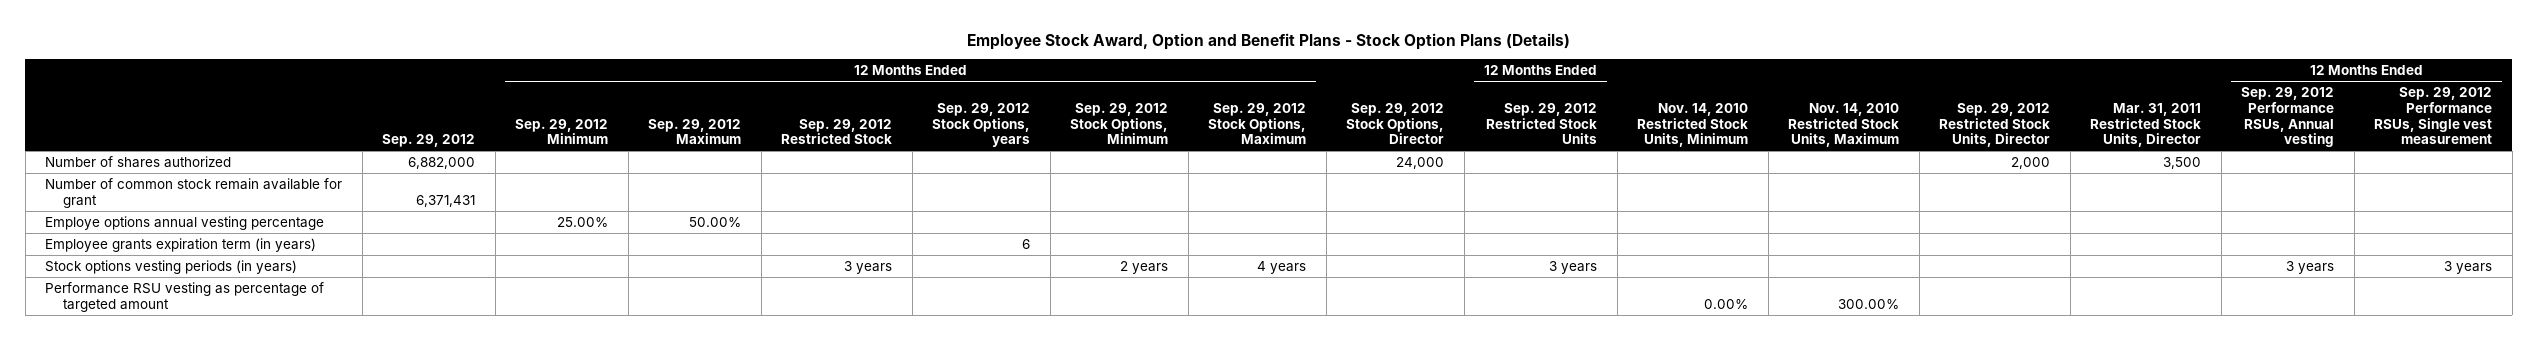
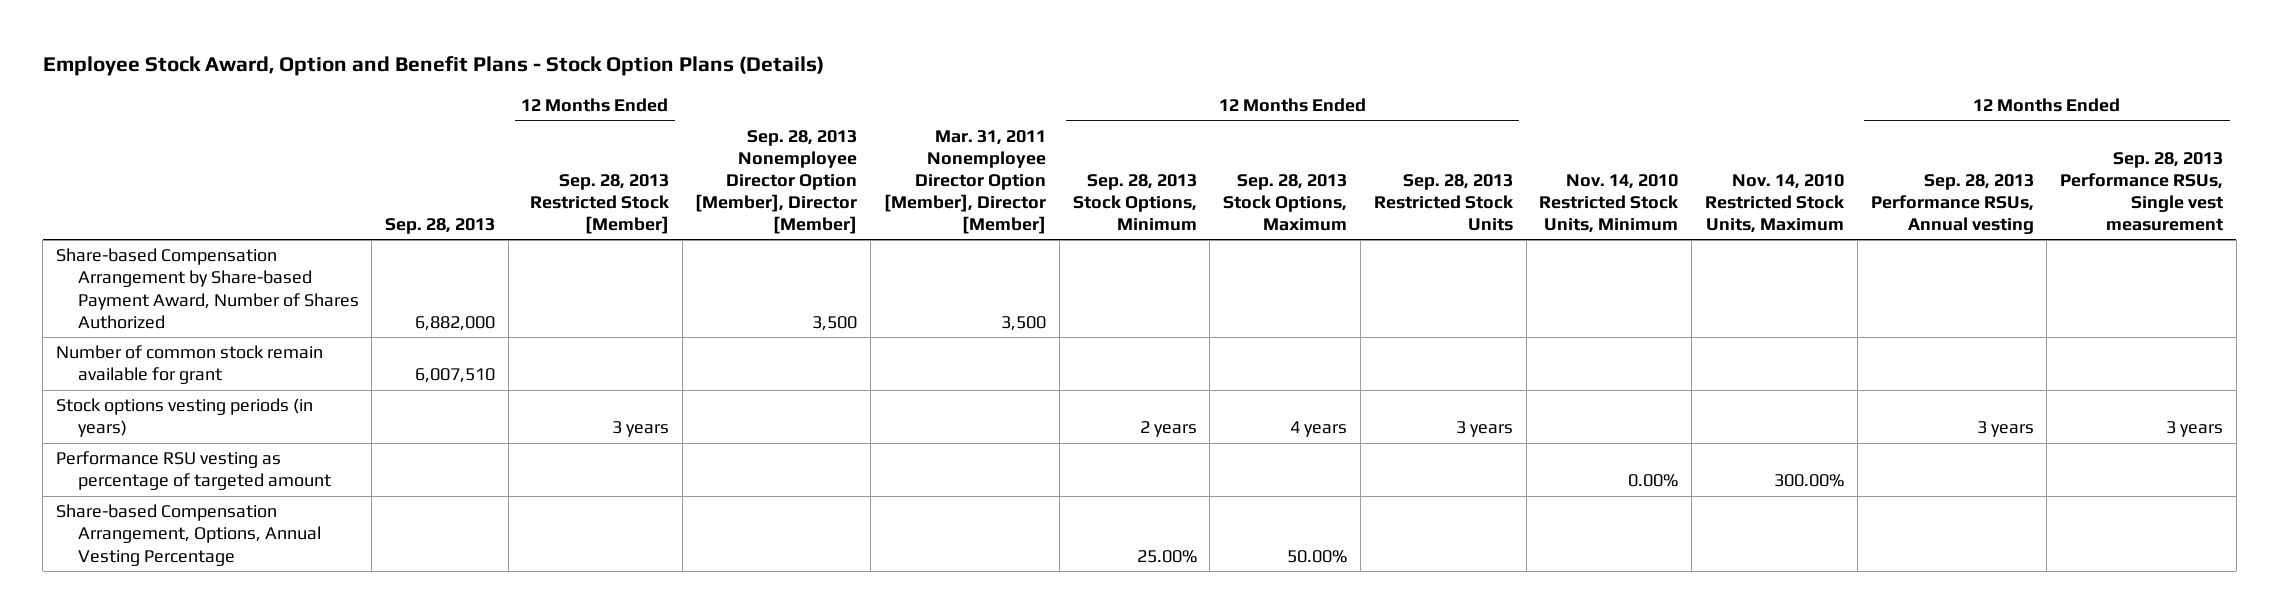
- | Sep. 29, 2012 | 12 Months Ended Sep. 29, 2012 Minimum | 12 Months Ended Sep. 29, 2012 Maximum | 12 Months Ended Sep. 29, 2012 Restricted Stock | 12 Months Ended Sep. 29, 2012 Stock Options, years | 12 Months Ended Sep. 29, 2012 Stock Options, Minimum | 12 Months Ended Sep. 29, 2012 Stock Options, Maximum | Sep. 29, 2012 Stock Options, Director | 12 Months Ended Sep. 29, 2012 Restricted Stock Units | Nov. 14, 2010 Restricted Stock Units, Minimum | Nov. 14, 2010 Restricted Stock Units, Maximum | Sep. 29, 2012 Restricted Stock Units, Director | Mar. 31, 2011 Restricted Stock Units, Director | 12 Months Ended Sep. 29, 2012 Performance RSUs, Annual vesting | 12 Months Ended Sep. 29, 2012 Performance RSUs, Single vest measurement
+ | Sep. 28, 2013 | 12 Months Ended Sep. 28, 2013 Restricted Stock [Member] | Sep. 28, 2013 Nonemployee Director Option [Member], Director [Member] | Mar. 31, 2011 Nonemployee Director Option [Member], Director [Member] | 12 Months Ended Sep. 28, 2013 Stock Options, Minimum | 12 Months Ended Sep. 28, 2013 Stock Options, Maximum | 12 Months Ended Sep. 28, 2013 Restricted Stock Units | Nov. 14, 2010 Restricted Stock Units, Minimum | Nov. 14, 2010 Restricted Stock Units, Maximum | 12 Months Ended Sep. 28, 2013 Performance RSUs, Annual vesting | 12 Months Ended Sep. 28, 2013 Performance RSUs, Single vest measurement
- Number of shares authorized | 6,882,000 | | | | | | | 24,000 | | | | 2,000 | 3,500 | |
+ Share-based Compensation Arrangement by Share-based Payment Award, Number of Shares Authorized | 6,882,000 | | 3,500 | 3,500 | | | | | | |
- Employe options annual vesting percentage | | 25.00% | 50.00% | | | | | | | | | | | |
- Employee grants expiration term (in years) | | | | | 6 | | | | | | | | | |
+ Share-based Compensation Arrangement, Options, Annual Vesting Percentage | | | | | 25.00% | 50.00% | | | | |

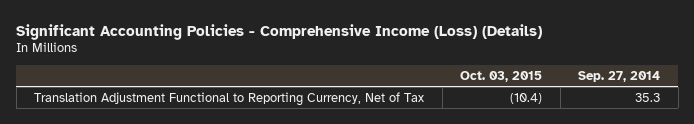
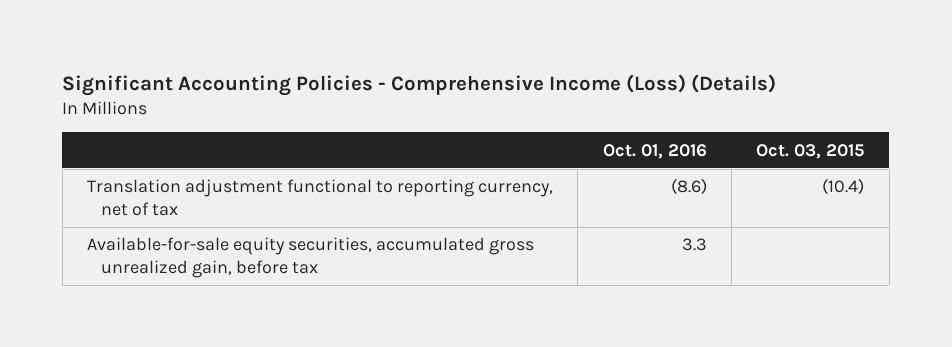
- | Oct. 03, 2015 | Sep. 27, 2014
+ | Oct. 01, 2016 | Oct. 03, 2015
- Translation Adjustment Functional to Reporting Currency, Net of Tax | (10.4) | 35.3
+ Translation adjustment functional to reporting currency, net of tax | (8.6) | (10.4)
+ Available-for-sale equity securities, accumulated gross unrealized gain, before tax | 3.3 |

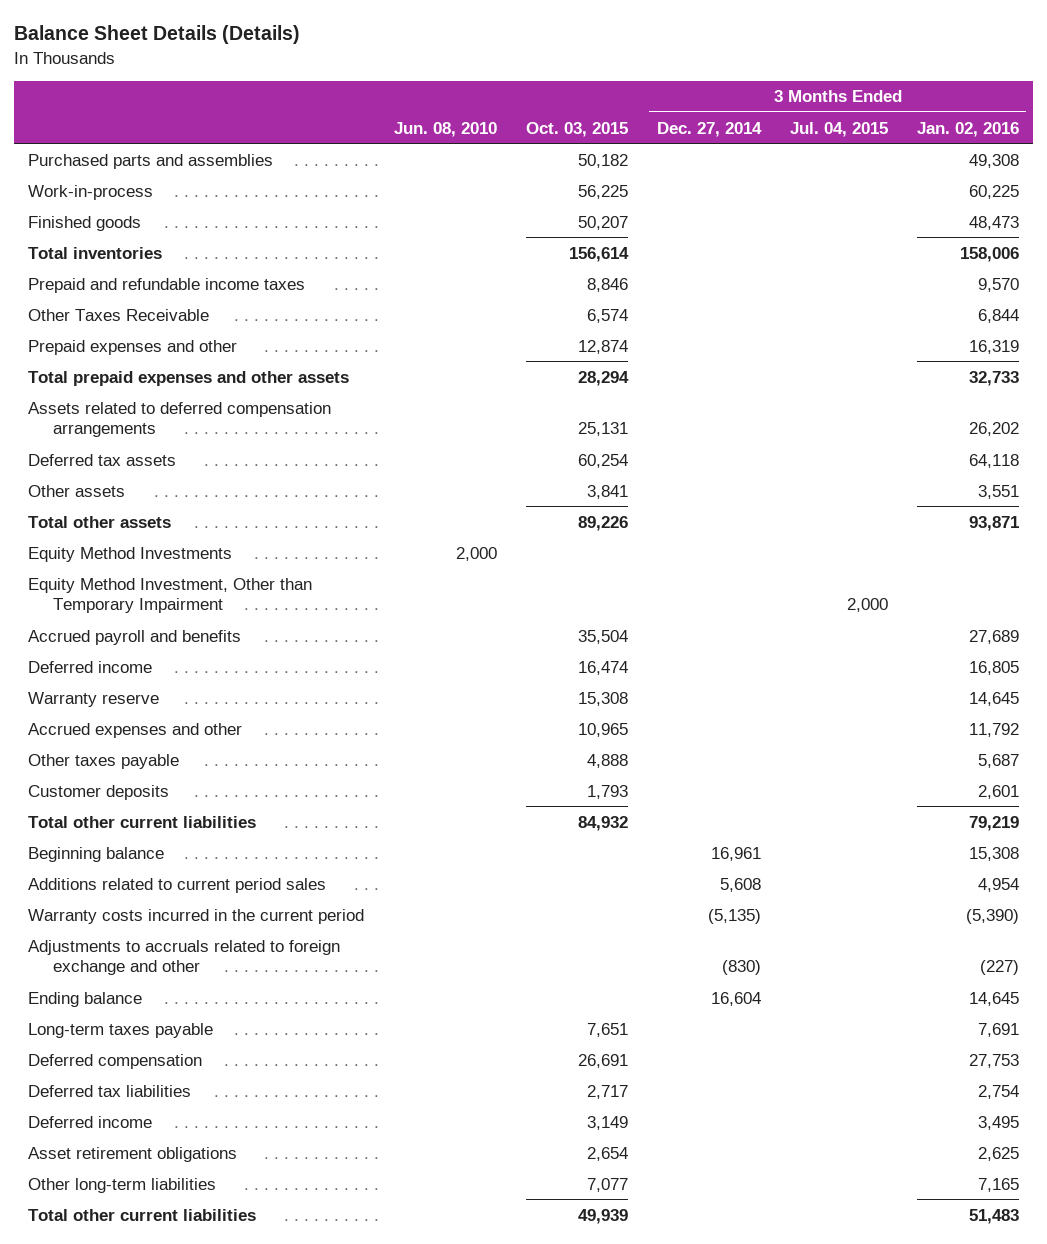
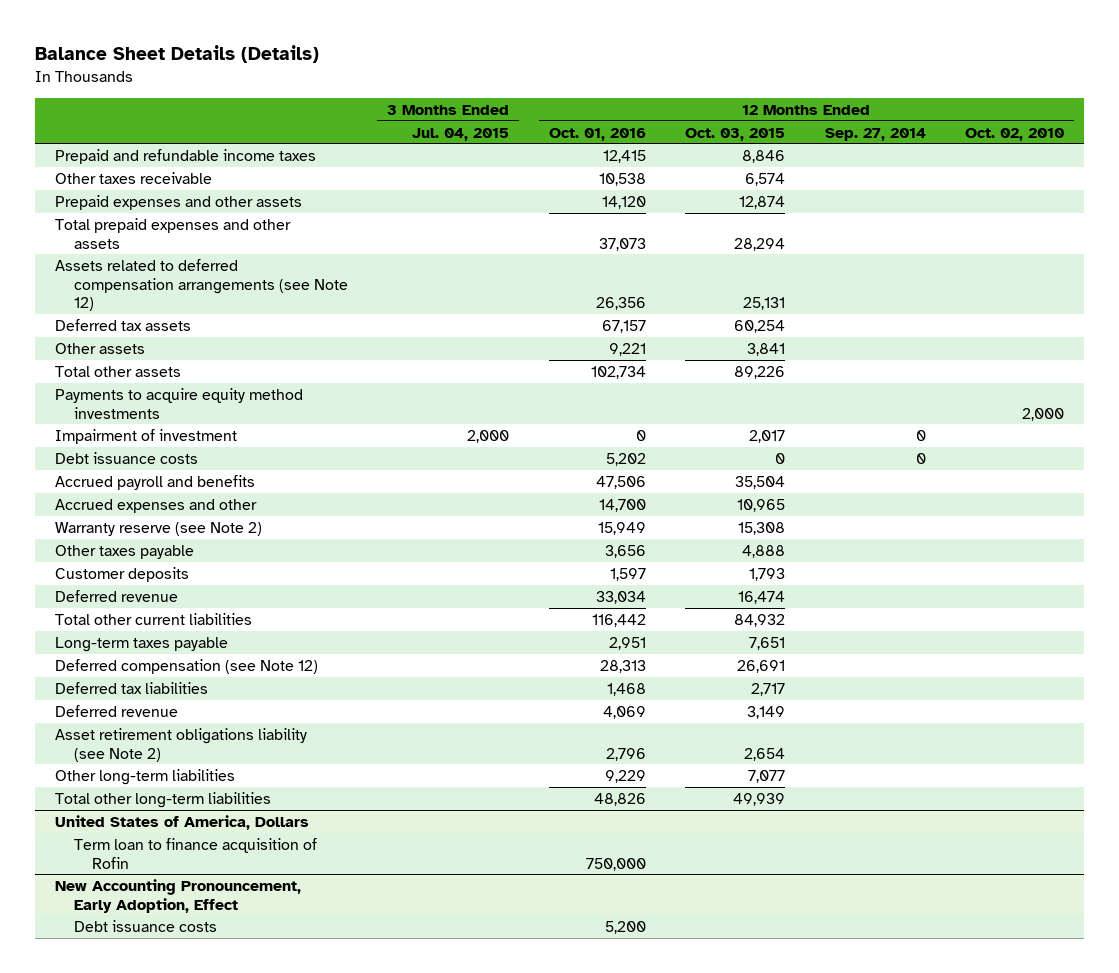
- | Jun. 08, 2010 | Oct. 03, 2015 | 3 Months Ended Dec. 27, 2014 | 3 Months Ended Jul. 04, 2015 | 3 Months Ended Jan. 02, 2016
+ | 3 Months Ended Jul. 04, 2015 | 12 Months Ended Oct. 01, 2016 | 12 Months Ended Oct. 03, 2015 | 12 Months Ended Sep. 27, 2014 | 12 Months Ended Oct. 02, 2010
- Purchased parts and assemblies | | 50,182 | | | 49,308
- Work-in-process | | 56,225 | | | 60,225
- Finished goods | | 50,207 | | | 48,473
- Total inventories | | 156,614 | | | 158,006
- Other Taxes Receivable | | 6,574 | | | 6,844
- Prepaid expenses and other | | 12,874 | | | 16,319
+ Other taxes receivable | | 10,538 | 6,574 | |
+ Prepaid expenses and other assets | | 14,120 | 12,874 | |
- Assets related to deferred compensation arrangements | | 25,131 | | | 26,202
+ Assets related to deferred compensation arrangements (see Note 12) | | 26,356 | 25,131 | |
- Equity Method Investments | 2,000 | | | |
- Equity Method Investment, Other than Temporary Impairment | | | | 2,000 |
+ Payments to acquire equity method investments | | | | | 2,000
+ Impairment of investment | 2,000 | 0 | 2,017 | 0 |
+ Debt issuance costs | | 5,202 | 0 | 0 |
- Deferred income | | 16,474 | | | 16,805
- Warranty reserve | | 15,308 | | | 14,645
+ Warranty reserve (see Note 2) | | 15,949 | 15,308 | |
+ Deferred revenue | | 33,034 | 16,474 | |
- Beginning balance | | | 16,961 | | 15,308
- Additions related to current period sales | | | 5,608 | | 4,954
- Warranty costs incurred in the current period | | | (5,135) | | (5,390)
- Adjustments to accruals related to foreign exchange and other | | | (830) | | (227)
- Ending balance | | | 16,604 | | 14,645
- Deferred compensation | | 26,691 | | | 27,753
+ Deferred compensation (see Note 12) | | 28,313 | 26,691 | |
- Deferred income | | 3,149 | | | 3,495
- Asset retirement obligations | | 2,654 | | | 2,625
+ Deferred revenue | | 4,069 | 3,149 | |
+ Asset retirement obligations liability (see Note 2) | | 2,796 | 2,654 | |
- Total other current liabilities | | 49,939 | | | 51,483
+ Total other long-term liabilities | | 48,826 | 49,939 | |
+ United States of America, Dollars
+ Term loan to finance acquisition of Rofin | | 750,000 | | |
+ New Accounting Pronouncement, Early Adoption, Effect
+ Debt issuance costs | | 5,200 | | |

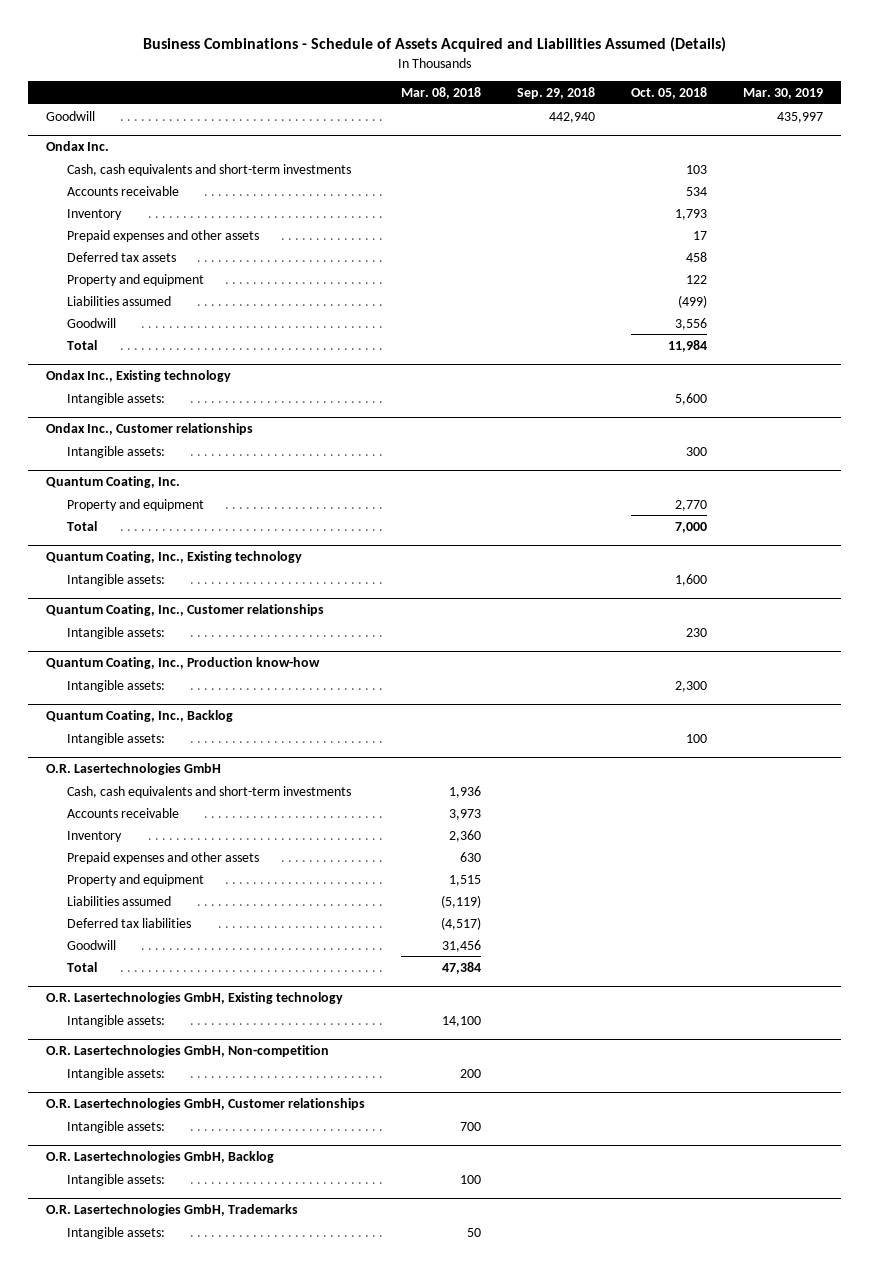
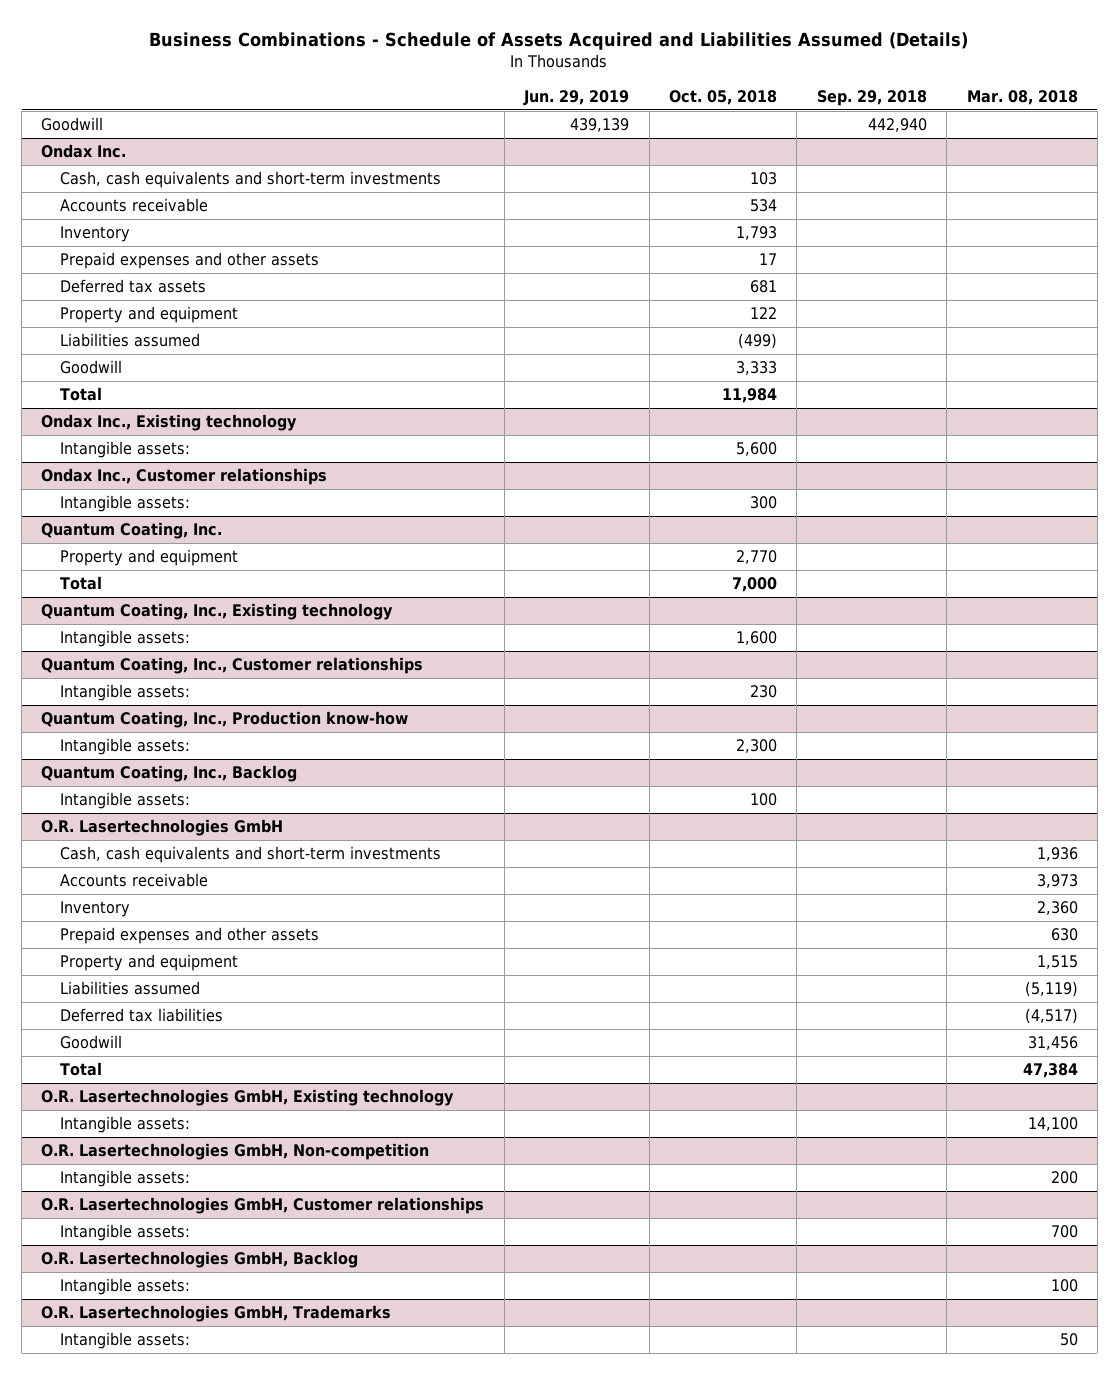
- | Mar. 08, 2018 | Sep. 29, 2018 | Oct. 05, 2018 | Mar. 30, 2019
+ | Jun. 29, 2019 | Oct. 05, 2018 | Sep. 29, 2018 | Mar. 08, 2018
@ Ondax Inc.
- Deferred tax assets | | | 458 |
+ Deferred tax assets | | 681 | |
- Goodwill | | | 3,556 |
+ Goodwill | | 3,333 | |

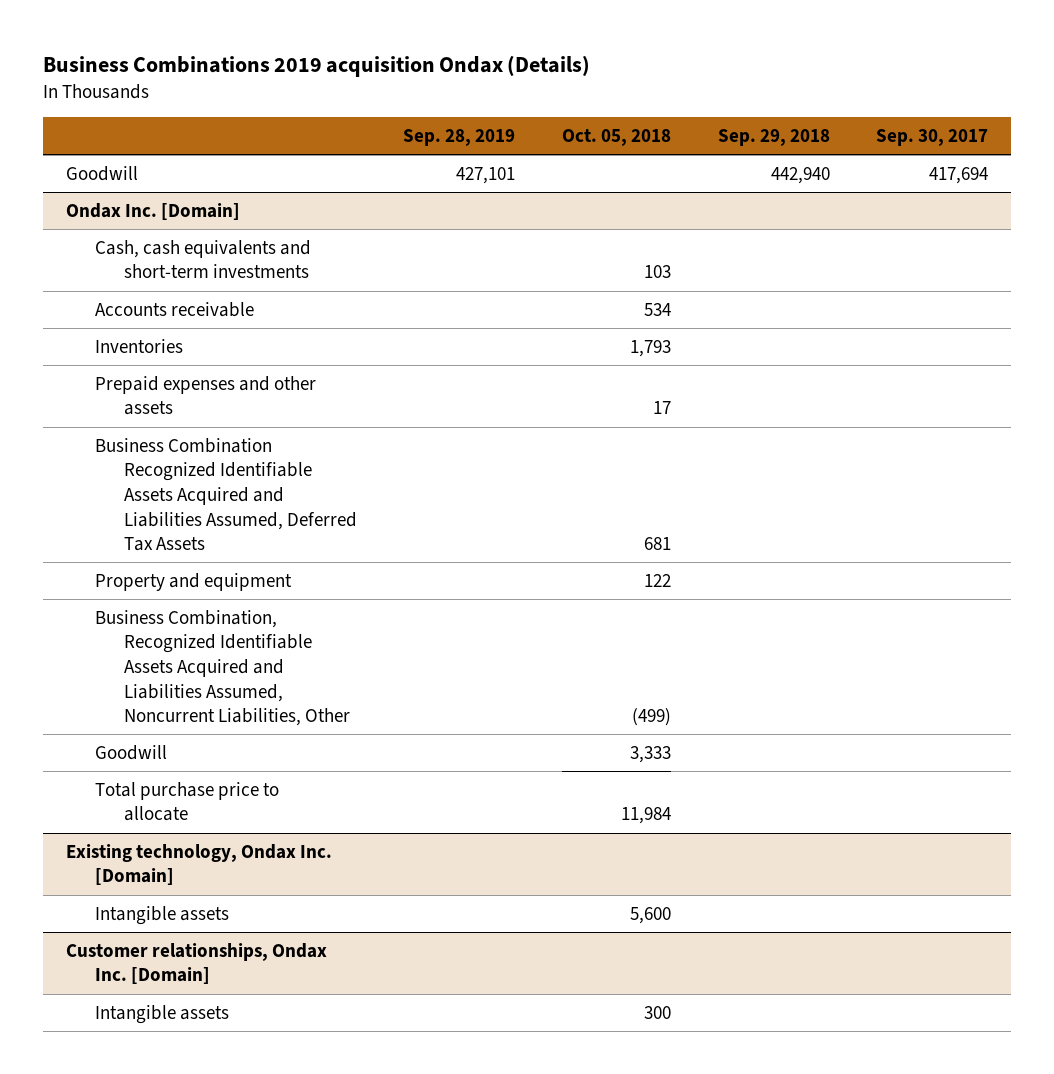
- Business Combinations - Schedule of Assets Acquired and Liabilities Assumed (Details)
+ Business Combinations 2019 acquisition Ondax (Details)
- | Jun. 29, 2019 | Oct. 05, 2018 | Sep. 29, 2018 | Mar. 08, 2018
+ | Sep. 28, 2019 | Oct. 05, 2018 | Sep. 29, 2018 | Sep. 30, 2017
- Ondax Inc.
+ Ondax Inc. [Domain]
- Inventory | | 1,793 | |
+ Inventories | | 1,793 | |
- Deferred tax assets | | 681 | |
+ Business Combination Recognized Identifiable Assets Acquired and Liabilities Assumed, Deferred Tax Assets | | 681 | |
- Liabilities assumed | | (499) | |
+ Business Combination, Recognized Identifiable Assets Acquired and Liabilities Assumed, Noncurrent Liabilities, Other | | (499) | |
- Total | | 11,984 | |
- Ondax Inc., Existing technology
- Intangible assets: | | 5,600 | |
- Ondax Inc., Customer relationships
- Intangible assets: | | 300 | |
- Quantum Coating, Inc.
- Property and equipment | | 2,770 | |
- Total | | 7,000 | |
- Quantum Coating, Inc., Existing technology
- Intangible assets: | | 1,600 | |
- Quantum Coating, Inc., Customer relationships
- Intangible assets: | | 230 | |
- Quantum Coating, Inc., Production know-how
- Intangible assets: | | 2,300 | |
- Quantum Coating, Inc., Backlog
- Intangible assets: | | 100 | |
- O.R. Lasertechnologies GmbH
- Cash, cash equivalents and short-term investments | | | | 1,936
- Accounts receivable | | | | 3,973
- Inventory | | | | 2,360
- Prepaid expenses and other assets | | | | 630
- Property and equipment | | | | 1,515
- Liabilities assumed | | | | (5,119)
- Deferred tax liabilities | | | | (4,517)
- Goodwill | | | | 31,456
- Total | | | | 47,384
- O.R. Lasertechnologies GmbH, Existing technology
- Intangible assets: | | | | 14,100
- O.R. Lasertechnologies GmbH, Non-competition
- Intangible assets: | | | | 200
- O.R. Lasertechnologies GmbH, Customer relationships
- Intangible assets: | | | | 700
- O.R. Lasertechnologies GmbH, Backlog
- Intangible assets: | | | | 100
- O.R. Lasertechnologies GmbH, Trademarks
- Intangible assets: | | | | 50
+ Total purchase price to allocate | | 11,984 | |
+ Existing technology, Ondax Inc. [Domain]
+ Intangible assets | | 5,600 | |
+ Customer relationships, Ondax Inc. [Domain]
+ Intangible assets | | 300 | |

